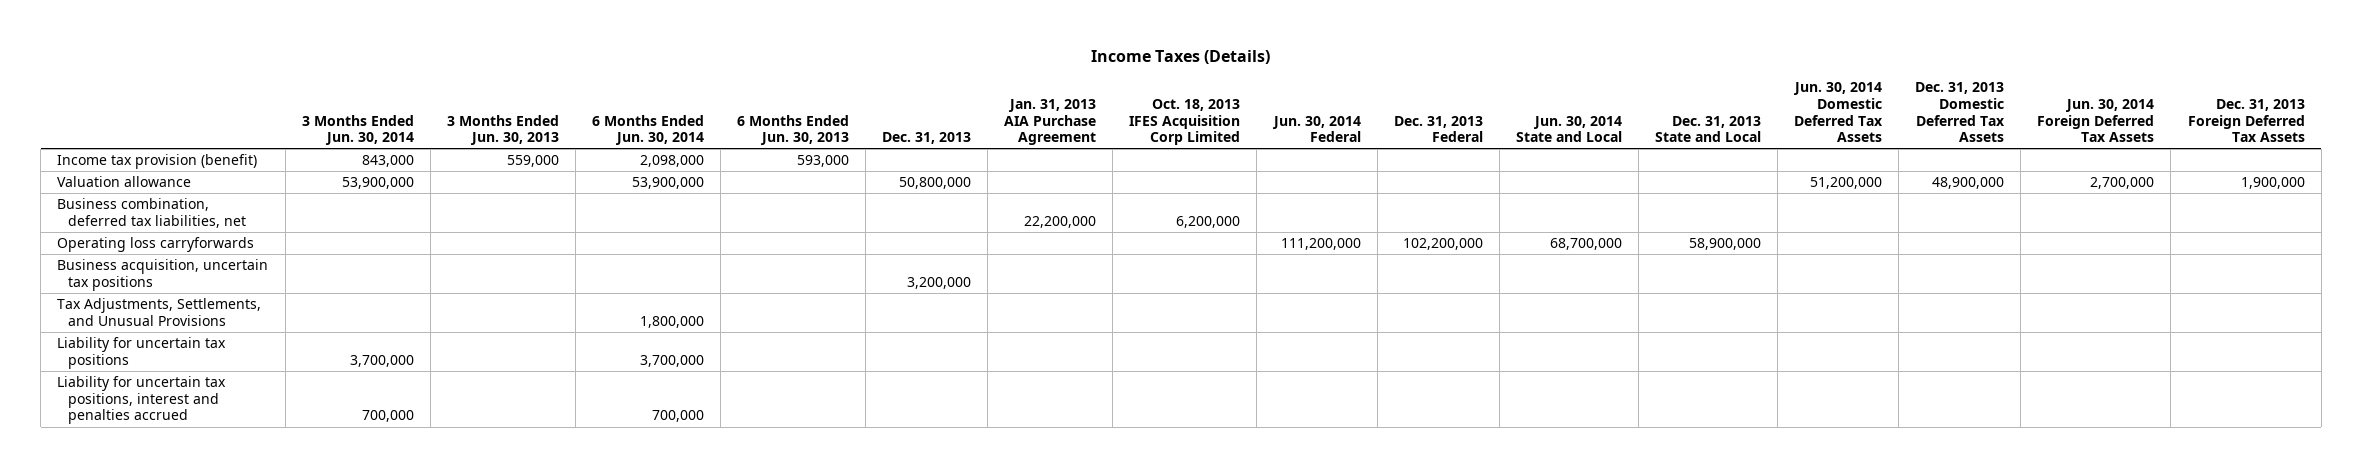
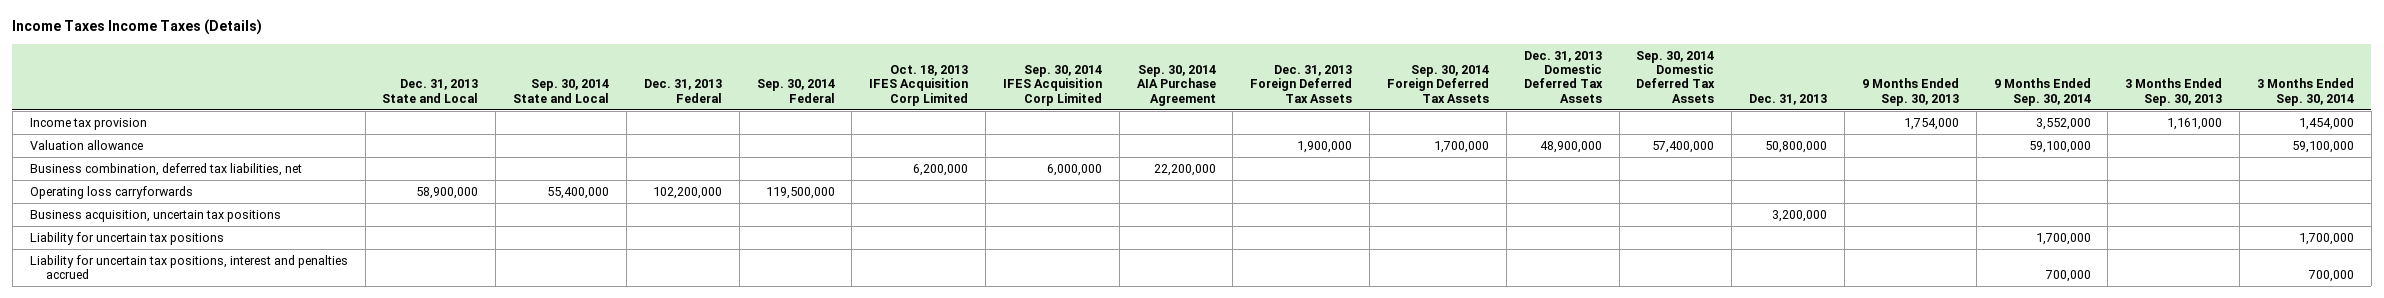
- Income Taxes (Details)
+ Income Taxes Income Taxes (Details)
- | 3 Months Ended Jun. 30, 2014 | 3 Months Ended Jun. 30, 2013 | 6 Months Ended Jun. 30, 2014 | 6 Months Ended Jun. 30, 2013 | Dec. 31, 2013 | Jan. 31, 2013 AIA Purchase Agreement | Oct. 18, 2013 IFES Acquisition Corp Limited | Jun. 30, 2014 Federal | Dec. 31, 2013 Federal | Jun. 30, 2014 State and Local | Dec. 31, 2013 State and Local | Jun. 30, 2014 Domestic Deferred Tax Assets | Dec. 31, 2013 Domestic Deferred Tax Assets | Jun. 30, 2014 Foreign Deferred Tax Assets | Dec. 31, 2013 Foreign Deferred Tax Assets
+ | Dec. 31, 2013 State and Local | Sep. 30, 2014 State and Local | Dec. 31, 2013 Federal | Sep. 30, 2014 Federal | Oct. 18, 2013 IFES Acquisition Corp Limited | Sep. 30, 2014 IFES Acquisition Corp Limited | Sep. 30, 2014 AIA Purchase Agreement | Dec. 31, 2013 Foreign Deferred Tax Assets | Sep. 30, 2014 Foreign Deferred Tax Assets | Dec. 31, 2013 Domestic Deferred Tax Assets | Sep. 30, 2014 Domestic Deferred Tax Assets | Dec. 31, 2013 | 9 Months Ended Sep. 30, 2013 | 9 Months Ended Sep. 30, 2014 | 3 Months Ended Sep. 30, 2013 | 3 Months Ended Sep. 30, 2014
- Income tax provision (benefit) | 843,000 | 559,000 | 2,098,000 | 593,000 | | | | | | | | | | |
+ Income tax provision | | | | | | | | | | | | | 1,754,000 | 3,552,000 | 1,161,000 | 1,454,000
- Tax Adjustments, Settlements, and Unusual Provisions | | | 1,800,000 | | | | | | | | | | | |

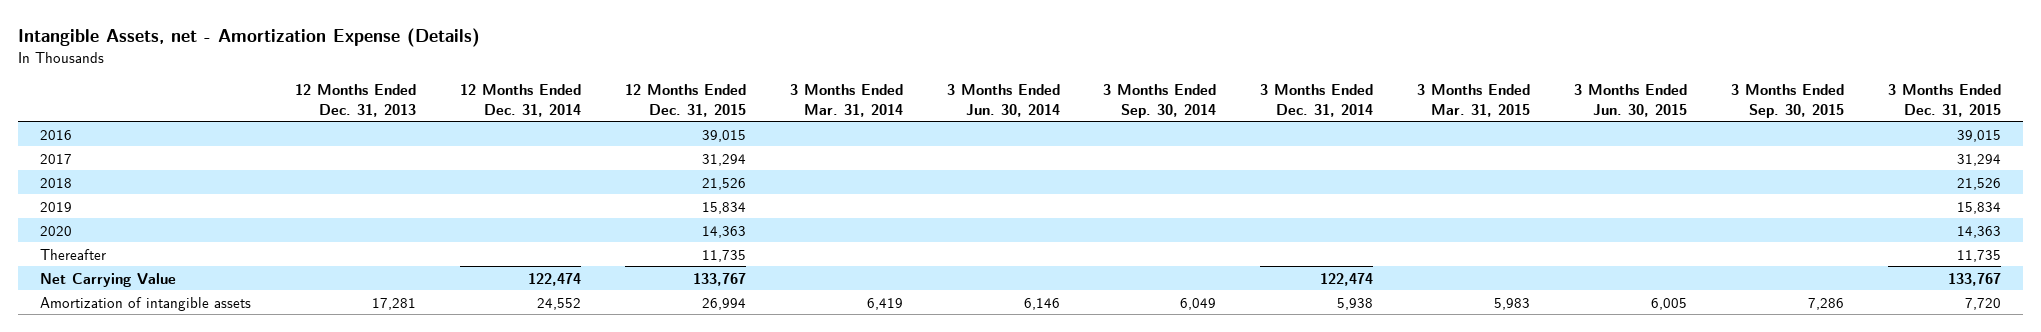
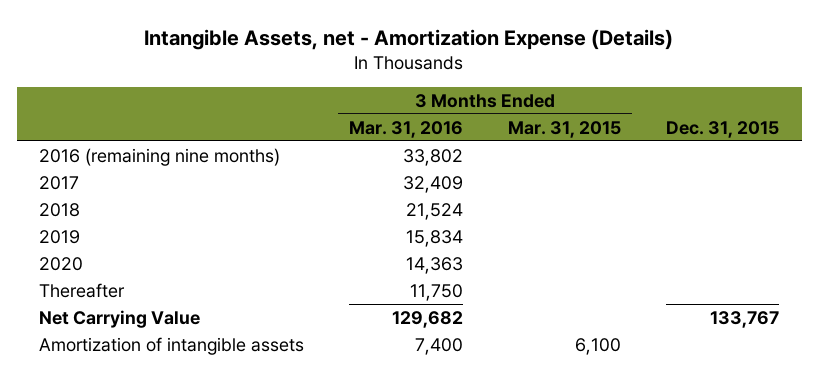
- | 12 Months Ended Dec. 31, 2013 | 12 Months Ended Dec. 31, 2014 | 12 Months Ended Dec. 31, 2015 | 3 Months Ended Mar. 31, 2014 | 3 Months Ended Jun. 30, 2014 | 3 Months Ended Sep. 30, 2014 | 3 Months Ended Dec. 31, 2014 | 3 Months Ended Mar. 31, 2015 | 3 Months Ended Jun. 30, 2015 | 3 Months Ended Sep. 30, 2015 | 3 Months Ended Dec. 31, 2015
+ | 3 Months Ended Mar. 31, 2016 | 3 Months Ended Mar. 31, 2015 | Dec. 31, 2015
- 2016 | | | 39,015 | | | | | | | | 39,015
+ 2016 (remaining nine months) | 33,802 | |
- Amortization of intangible assets | 17,281 | 24,552 | 26,994 | 6,419 | 6,146 | 6,049 | 5,938 | 5,983 | 6,005 | 7,286 | 7,720
+ Amortization of intangible assets | 7,400 | 6,100 |

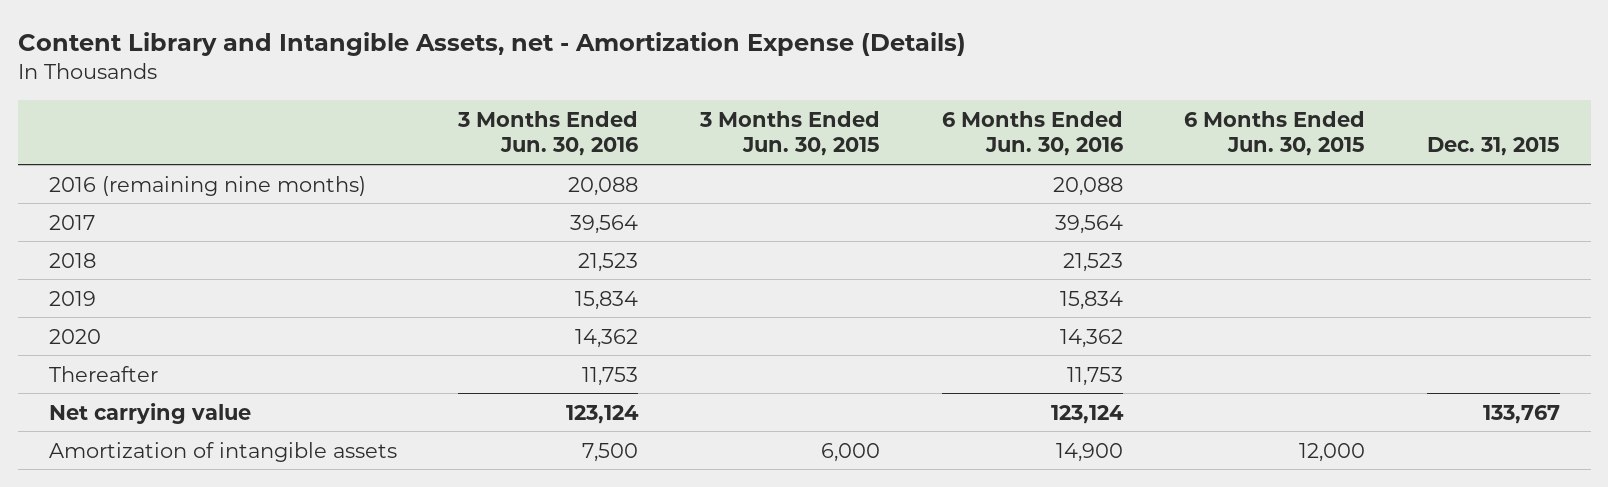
- Intangible Assets, net - Amortization Expense (Details)
+ Content Library and Intangible Assets, net - Amortization Expense (Details)
- | 3 Months Ended Mar. 31, 2016 | 3 Months Ended Mar. 31, 2015 | Dec. 31, 2015
+ | 3 Months Ended Jun. 30, 2016 | 3 Months Ended Jun. 30, 2015 | 6 Months Ended Jun. 30, 2016 | 6 Months Ended Jun. 30, 2015 | Dec. 31, 2015
- Net Carrying Value | 129,682 | | 133,767
+ Net carrying value | 123,124 | | 123,124 | | 133,767

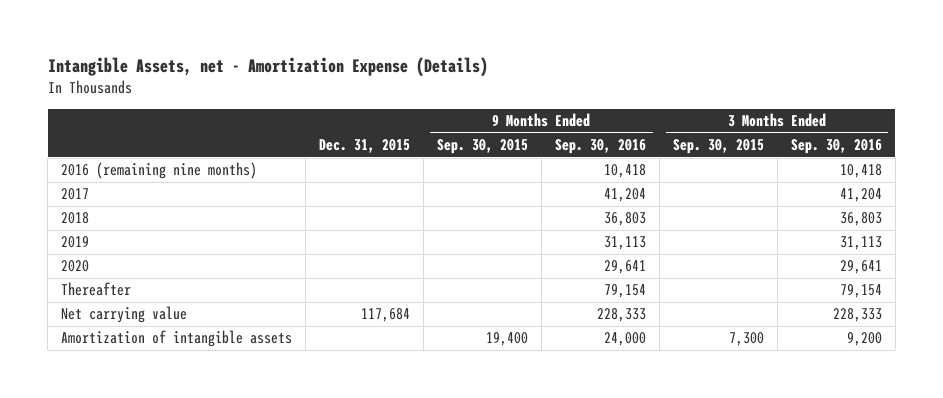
- Content Library and Intangible Assets, net - Amortization Expense (Details)
+ Intangible Assets, net - Amortization Expense (Details)
- | 3 Months Ended Jun. 30, 2016 | 3 Months Ended Jun. 30, 2015 | 6 Months Ended Jun. 30, 2016 | 6 Months Ended Jun. 30, 2015 | Dec. 31, 2015
+ | Dec. 31, 2015 | 9 Months Ended Sep. 30, 2015 | 9 Months Ended Sep. 30, 2016 | 3 Months Ended Sep. 30, 2015 | 3 Months Ended Sep. 30, 2016
- Net carrying value | 123,124 | | 123,124 | | 133,767
+ Net carrying value | 117,684 | | 228,333 | | 228,333

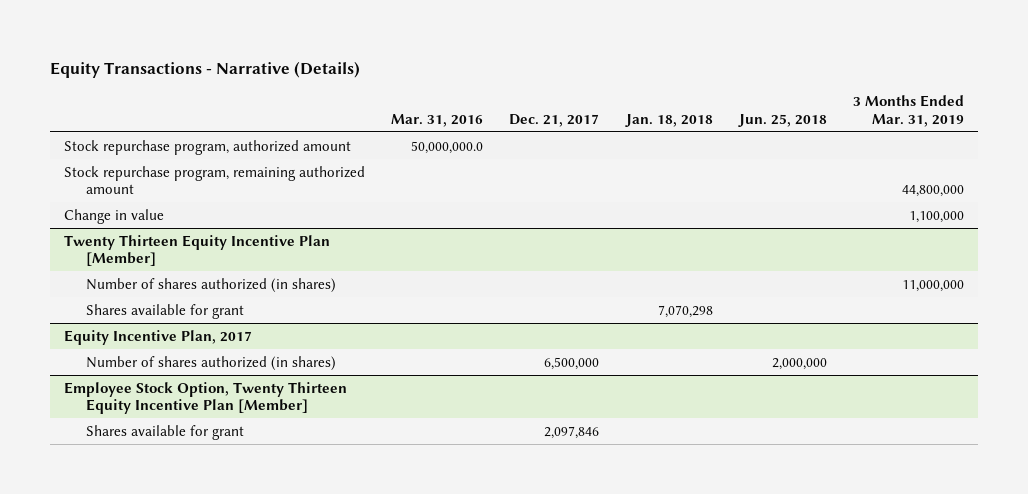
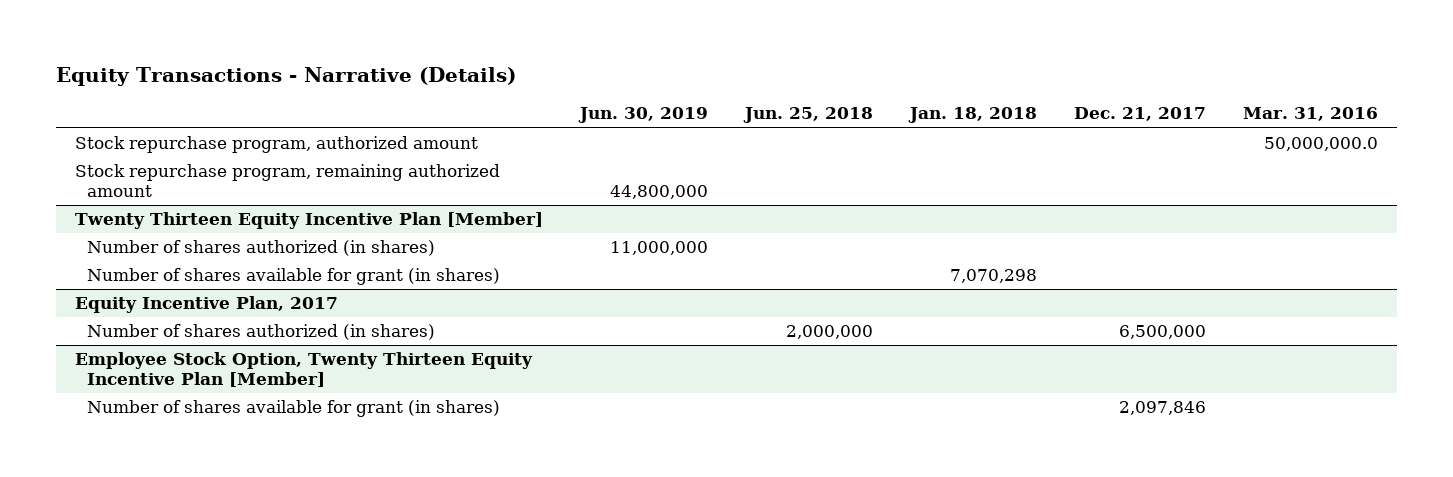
- | Mar. 31, 2016 | Dec. 21, 2017 | Jan. 18, 2018 | Jun. 25, 2018 | 3 Months Ended Mar. 31, 2019
+ | Jun. 30, 2019 | Jun. 25, 2018 | Jan. 18, 2018 | Dec. 21, 2017 | Mar. 31, 2016
- Change in value | | | | | 1,100,000
@ Twenty Thirteen Equity Incentive Plan [Member]
- Shares available for grant | | | 7,070,298 | |
+ Number of shares available for grant (in shares) | | | 7,070,298 | |
@ Employee Stock Option, Twenty Thirteen Equity Incentive Plan [Member]
- Shares available for grant | | 2,097,846 | | |
+ Number of shares available for grant (in shares) | | | | 2,097,846 |

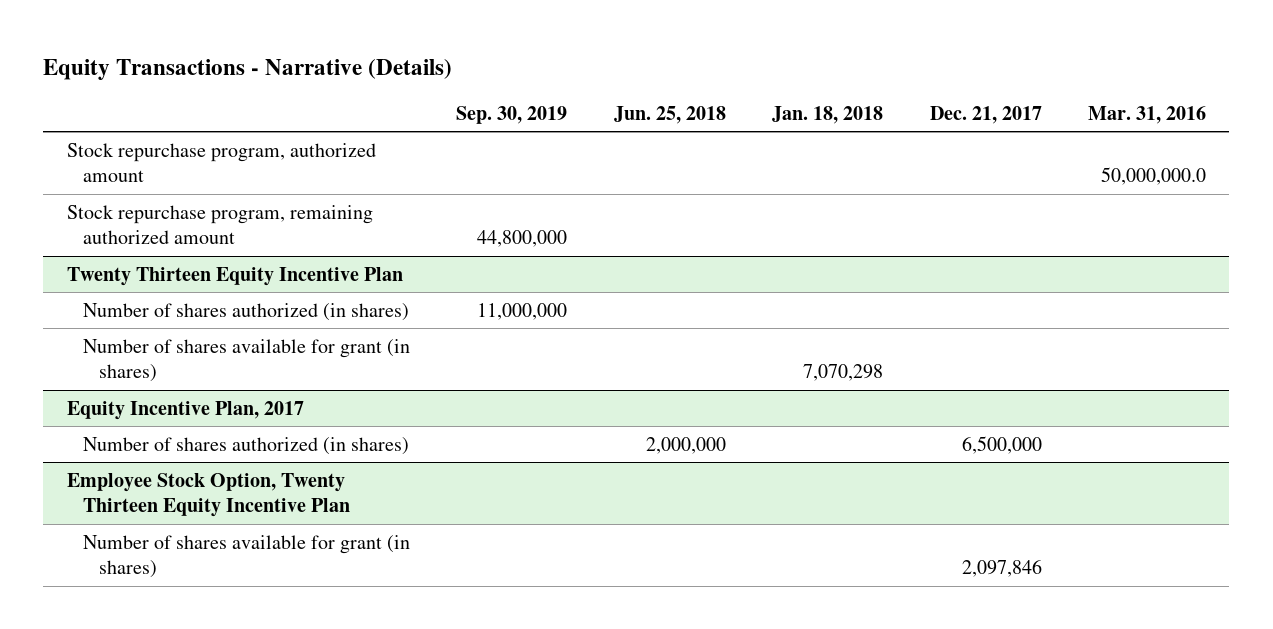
- | Jun. 30, 2019 | Jun. 25, 2018 | Jan. 18, 2018 | Dec. 21, 2017 | Mar. 31, 2016
+ | Sep. 30, 2019 | Jun. 25, 2018 | Jan. 18, 2018 | Dec. 21, 2017 | Mar. 31, 2016
- Twenty Thirteen Equity Incentive Plan [Member]
+ Twenty Thirteen Equity Incentive Plan
- Employee Stock Option, Twenty Thirteen Equity Incentive Plan [Member]
+ Employee Stock Option, Twenty Thirteen Equity Incentive Plan

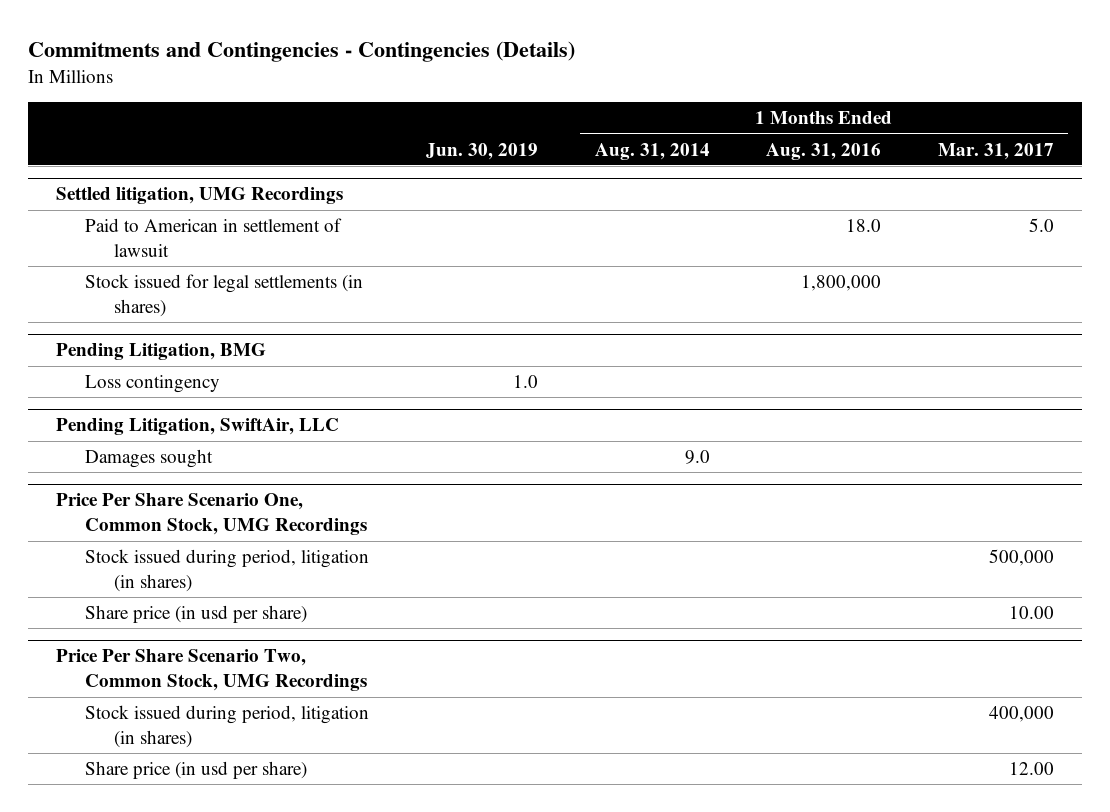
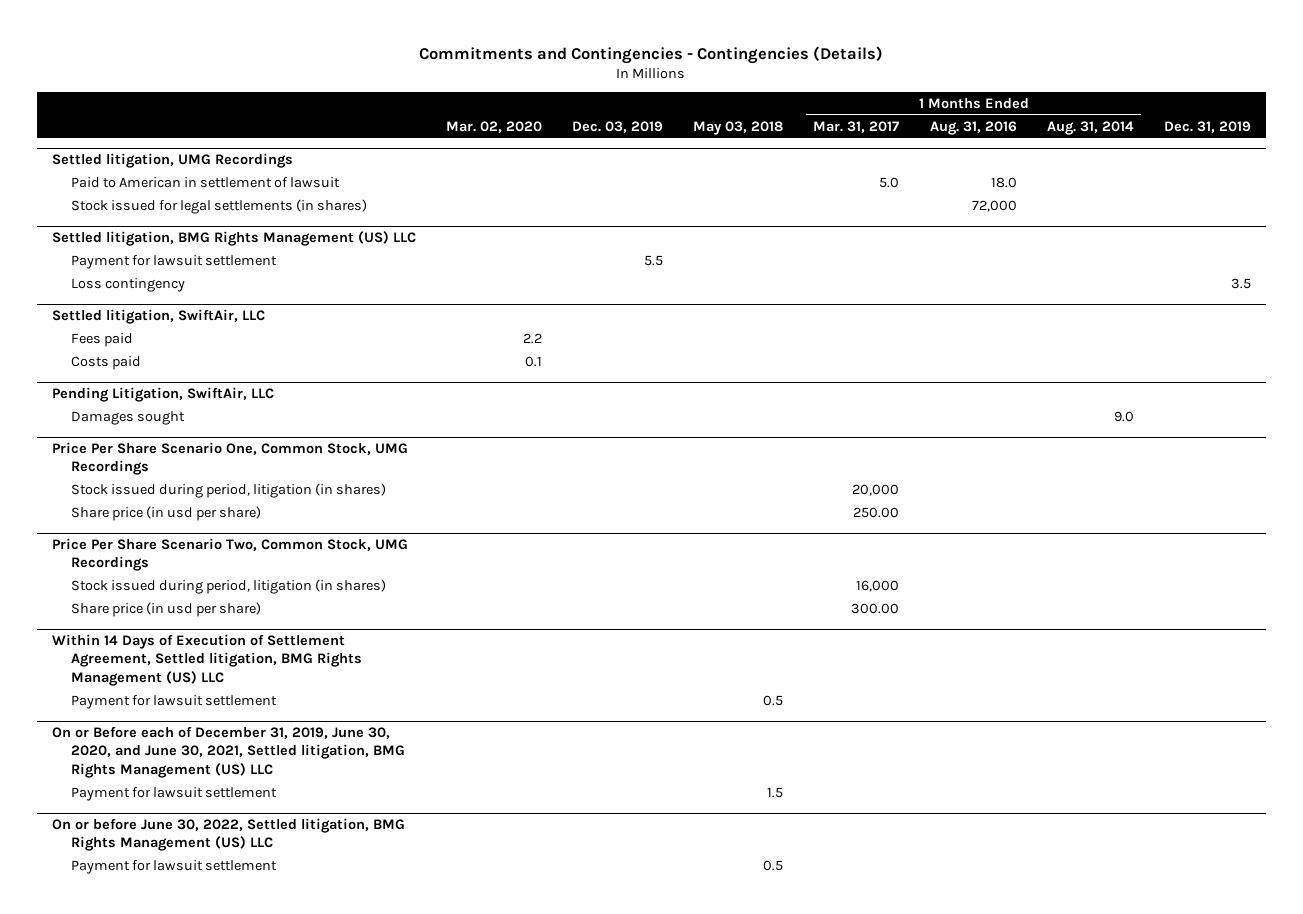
- | Jun. 30, 2019 | 1 Months Ended Aug. 31, 2014 | 1 Months Ended Aug. 31, 2016 | 1 Months Ended Mar. 31, 2017
+ | Mar. 02, 2020 | Dec. 03, 2019 | May 03, 2018 | 1 Months Ended Mar. 31, 2017 | 1 Months Ended Aug. 31, 2016 | 1 Months Ended Aug. 31, 2014 | Dec. 31, 2019
@ Settled litigation, UMG Recordings
- Stock issued for legal settlements (in shares) | | | 1,800,000 |
- Pending Litigation, BMG
- Loss contingency | 1.0 | | |
@ Settled litigation, UMG Recordings
+ Stock issued for legal settlements (in shares) | | | | | 72,000 | |
+ Settled litigation, BMG Rights Management (US) LLC
+ Payment for lawsuit settlement | | 5.5 | | | | |
+ Loss contingency | | | | | | | 3.5
+ Settled litigation, SwiftAir, LLC
+ Fees paid | 2.2 | | | | | |
+ Costs paid | 0.1 | | | | | |
@ Price Per Share Scenario One, Common Stock, UMG Recordings
- Stock issued during period, litigation (in shares) | | | | 500,000
- Share price (in usd per share) | | | | 10.00
+ Stock issued during period, litigation (in shares) | | | | 20,000 | | |
+ Share price (in usd per share) | | | | 250.00 | | |
@ Price Per Share Scenario Two, Common Stock, UMG Recordings
- Stock issued during period, litigation (in shares) | | | | 400,000
- Share price (in usd per share) | | | | 12.00
+ Stock issued during period, litigation (in shares) | | | | 16,000 | | |
+ Share price (in usd per share) | | | | 300.00 | | |
+ Within 14 Days of Execution of Settlement Agreement, Settled litigation, BMG Rights Management (US) LLC
+ Payment for lawsuit settlement | | | 0.5 | | | |
+ On or Before each of December 31, 2019, June 30, 2020, and June 30, 2021, Settled litigation, BMG Rights Management (US) LLC
+ Payment for lawsuit settlement | | | 1.5 | | | |
+ On or before June 30, 2022, Settled litigation, BMG Rights Management (US) LLC
+ Payment for lawsuit settlement | | | 0.5 | | | |

